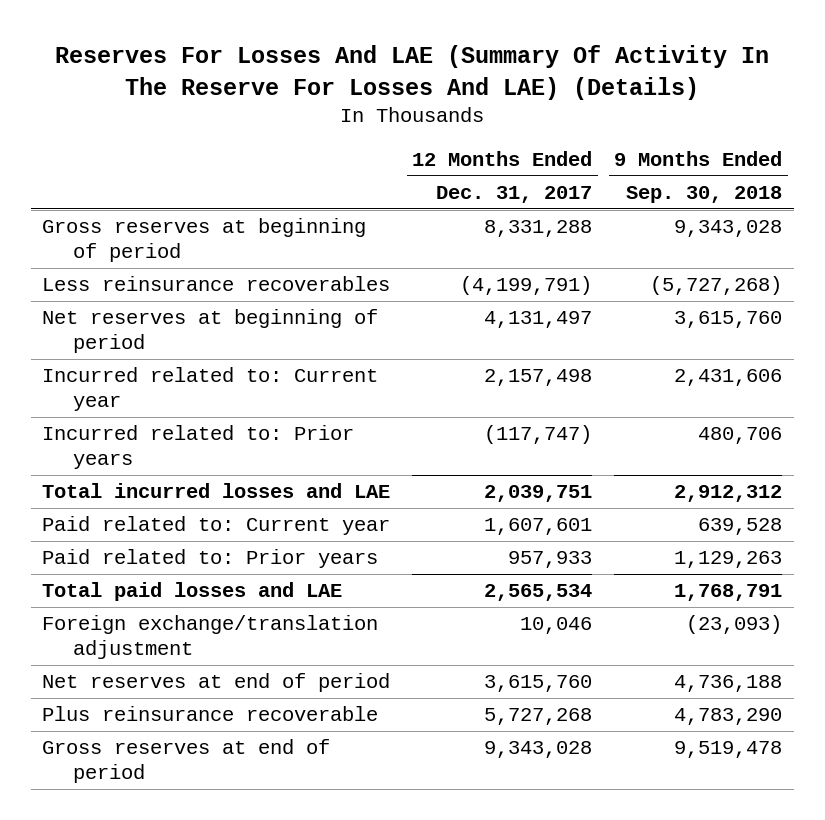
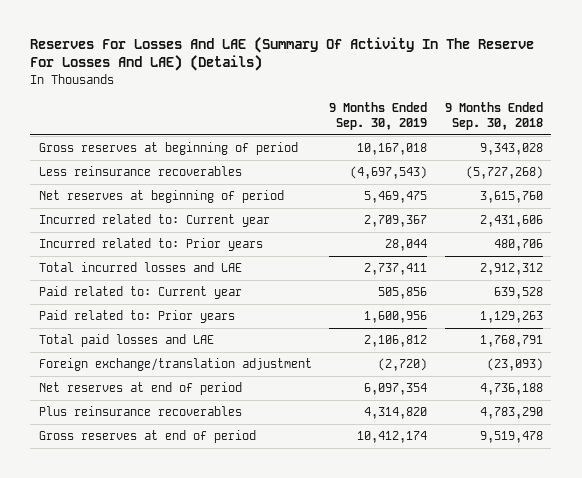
- | 12 Months Ended Dec. 31, 2017 | 9 Months Ended Sep. 30, 2018
+ | 9 Months Ended Sep. 30, 2019 | 9 Months Ended Sep. 30, 2018
- Plus reinsurance recoverable | 5,727,268 | 4,783,290
+ Plus reinsurance recoverables | 4,314,820 | 4,783,290

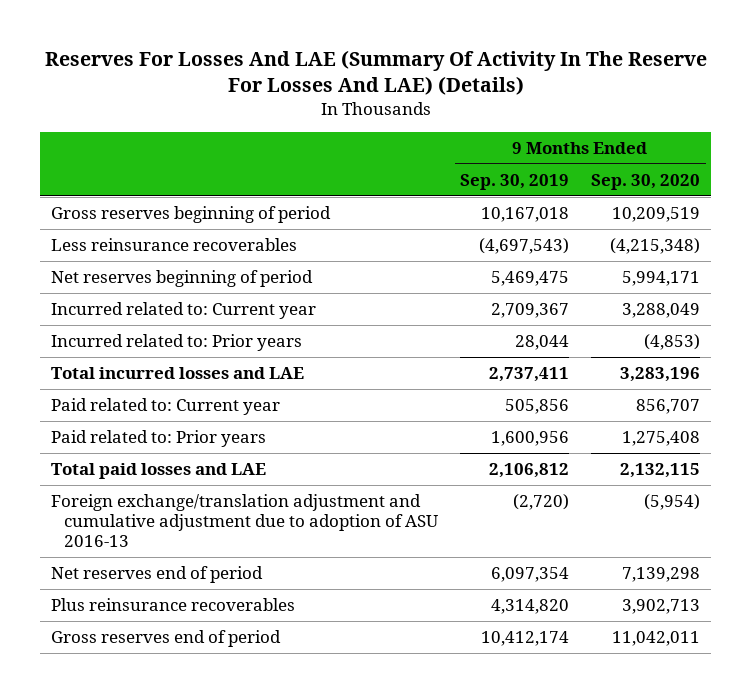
- | 9 Months Ended Sep. 30, 2019 | 9 Months Ended Sep. 30, 2018
+ | 9 Months Ended Sep. 30, 2019 | 9 Months Ended Sep. 30, 2020
- Gross reserves at beginning of period | 10,167,018 | 9,343,028
+ Gross reserves beginning of period | 10,167,018 | 10,209,519
- Net reserves at beginning of period | 5,469,475 | 3,615,760
+ Net reserves beginning of period | 5,469,475 | 5,994,171
- Foreign exchange/translation adjustment | (2,720) | (23,093)
- Net reserves at end of period | 6,097,354 | 4,736,188
+ Foreign exchange/translation adjustment and cumulative adjustment due to adoption of ASU 2016-13 | (2,720) | (5,954)
+ Net reserves end of period | 6,097,354 | 7,139,298
- Gross reserves at end of period | 10,412,174 | 9,519,478
+ Gross reserves end of period | 10,412,174 | 11,042,011

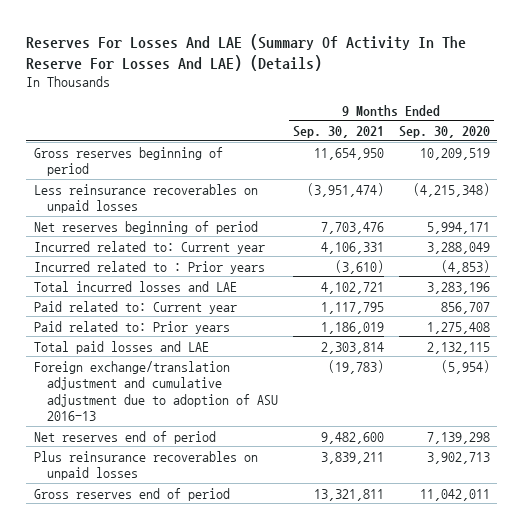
- | 9 Months Ended Sep. 30, 2019 | 9 Months Ended Sep. 30, 2020
+ | 9 Months Ended Sep. 30, 2021 | 9 Months Ended Sep. 30, 2020
- Less reinsurance recoverables | (4,697,543) | (4,215,348)
+ Less reinsurance recoverables on unpaid losses | (3,951,474) | (4,215,348)
- Incurred related to: Prior years | 28,044 | (4,853)
+ Incurred related to : Prior years | (3,610) | (4,853)
- Plus reinsurance recoverables | 4,314,820 | 3,902,713
+ Plus reinsurance recoverables on unpaid losses | 3,839,211 | 3,902,713

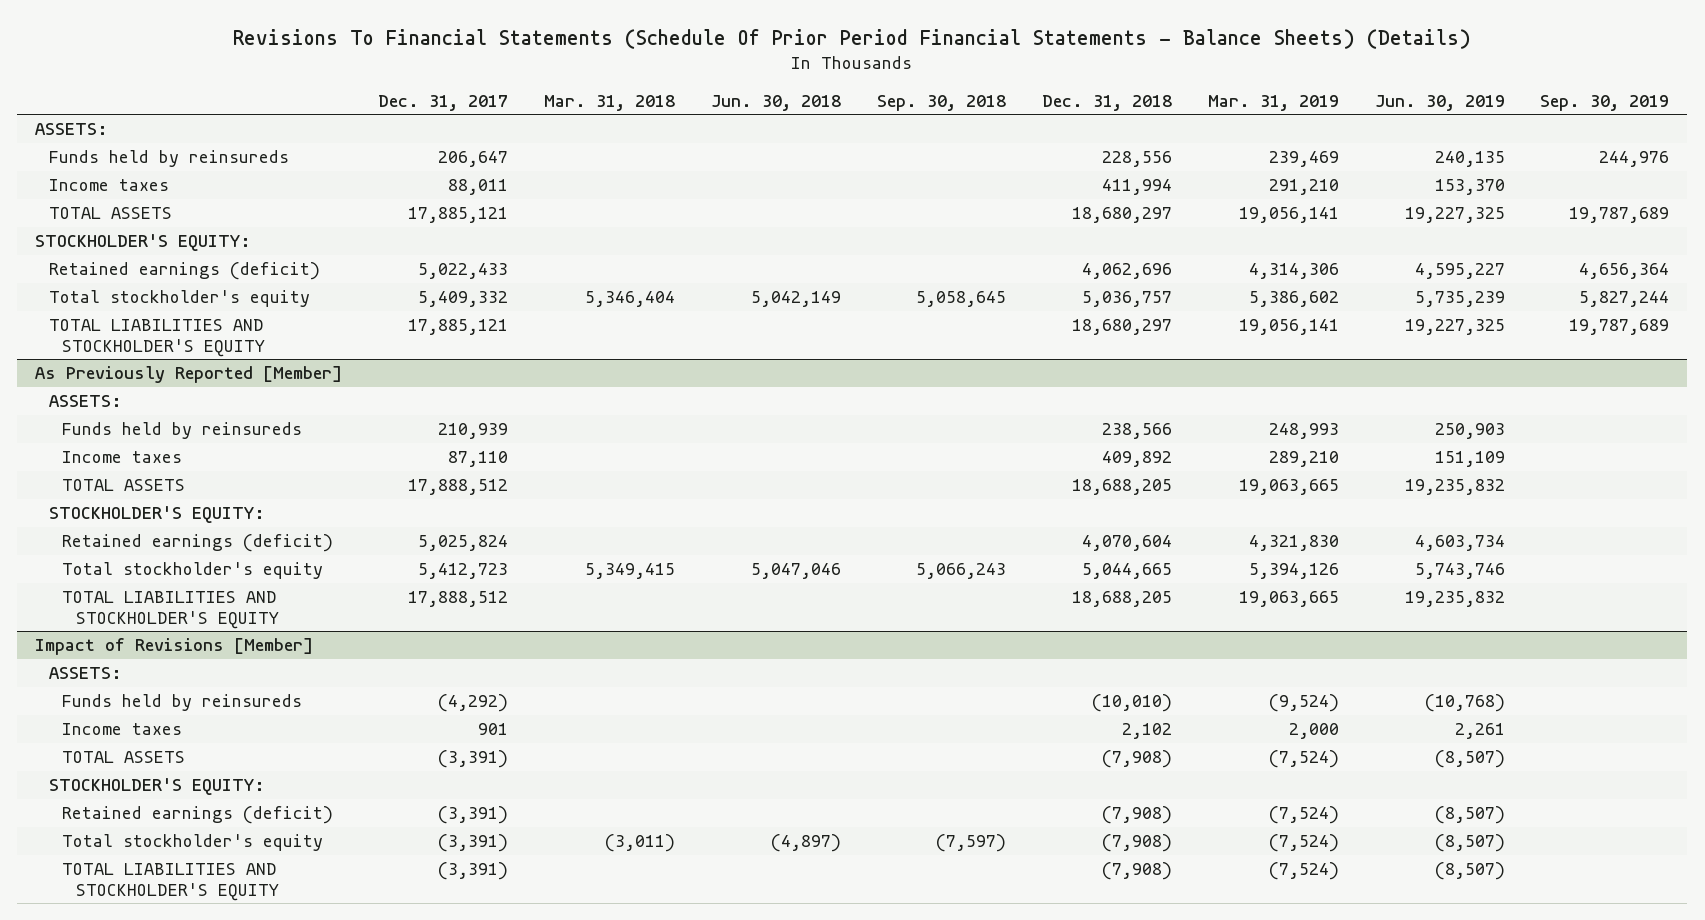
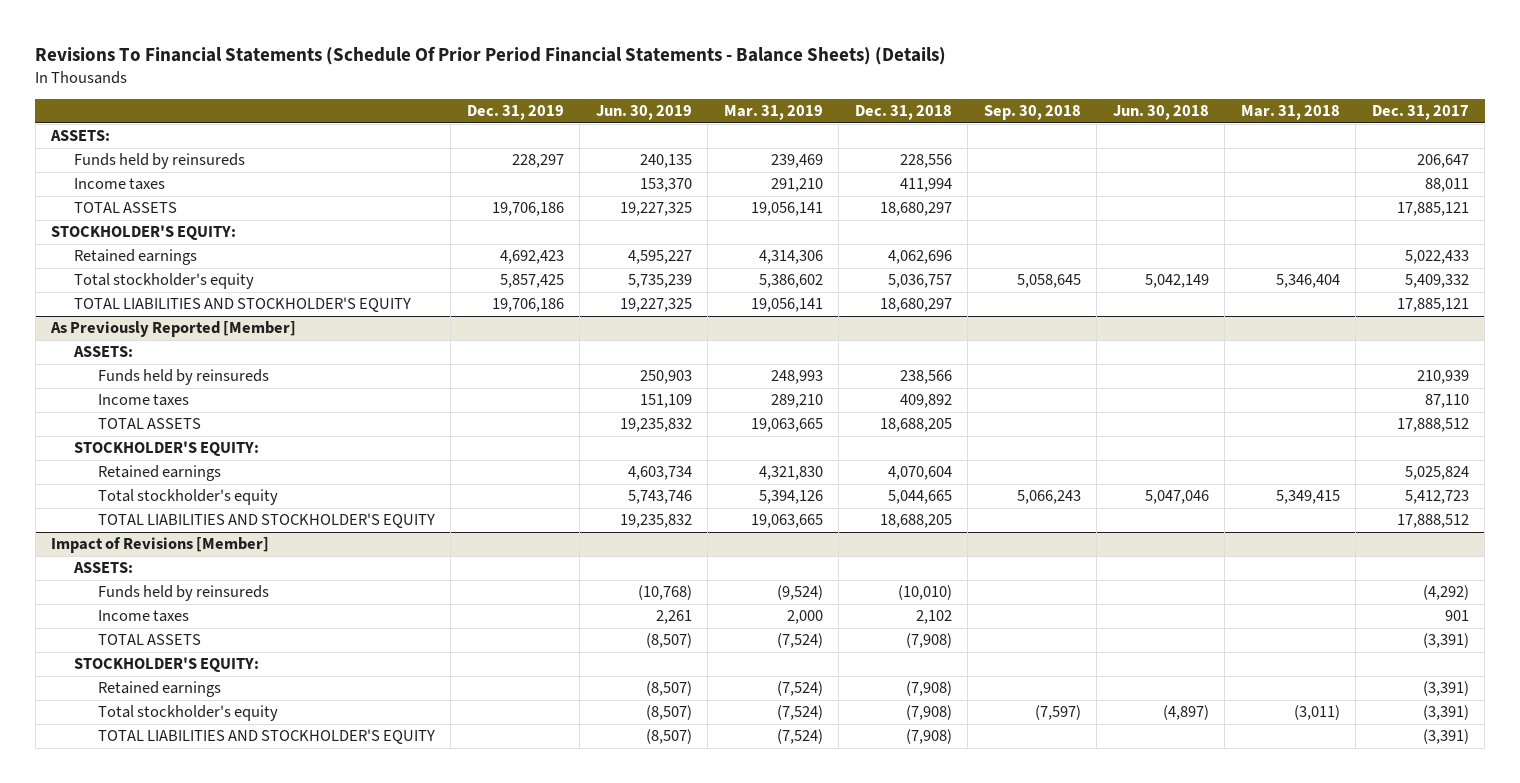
- | Dec. 31, 2017 | Mar. 31, 2018 | Jun. 30, 2018 | Sep. 30, 2018 | Dec. 31, 2018 | Mar. 31, 2019 | Jun. 30, 2019 | Sep. 30, 2019
+ | Dec. 31, 2019 | Jun. 30, 2019 | Mar. 31, 2019 | Dec. 31, 2018 | Sep. 30, 2018 | Jun. 30, 2018 | Mar. 31, 2018 | Dec. 31, 2017
- Retained earnings (deficit) | 5,022,433 | | | | 4,062,696 | 4,314,306 | 4,595,227 | 4,656,364
+ Retained earnings | 4,692,423 | 4,595,227 | 4,314,306 | 4,062,696 | | | | 5,022,433
@ As Previously Reported [Member]
- Retained earnings (deficit) | 5,025,824 | | | | 4,070,604 | 4,321,830 | 4,603,734 |
+ Retained earnings | | 4,603,734 | 4,321,830 | 4,070,604 | | | | 5,025,824
@ Impact of Revisions [Member]
- Retained earnings (deficit) | (3,391) | | | | (7,908) | (7,524) | (8,507) |
+ Retained earnings | | (8,507) | (7,524) | (7,908) | | | | (3,391)

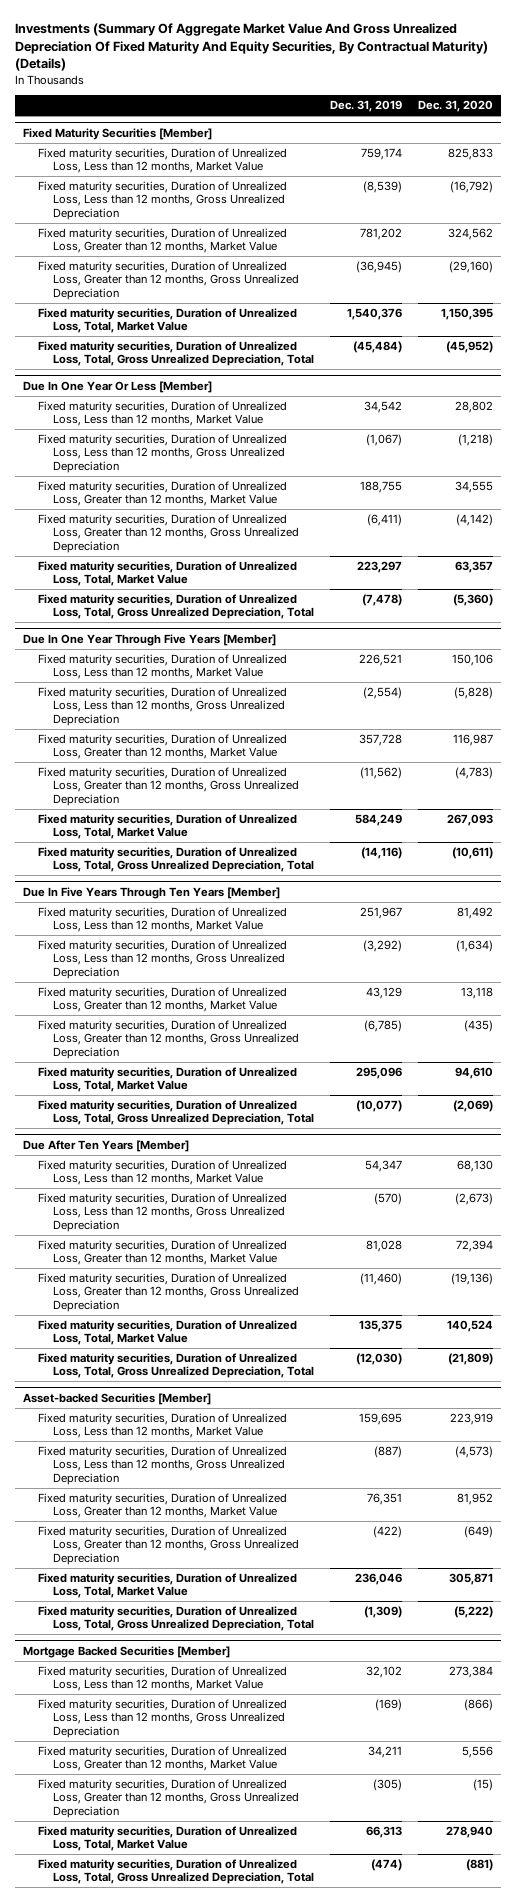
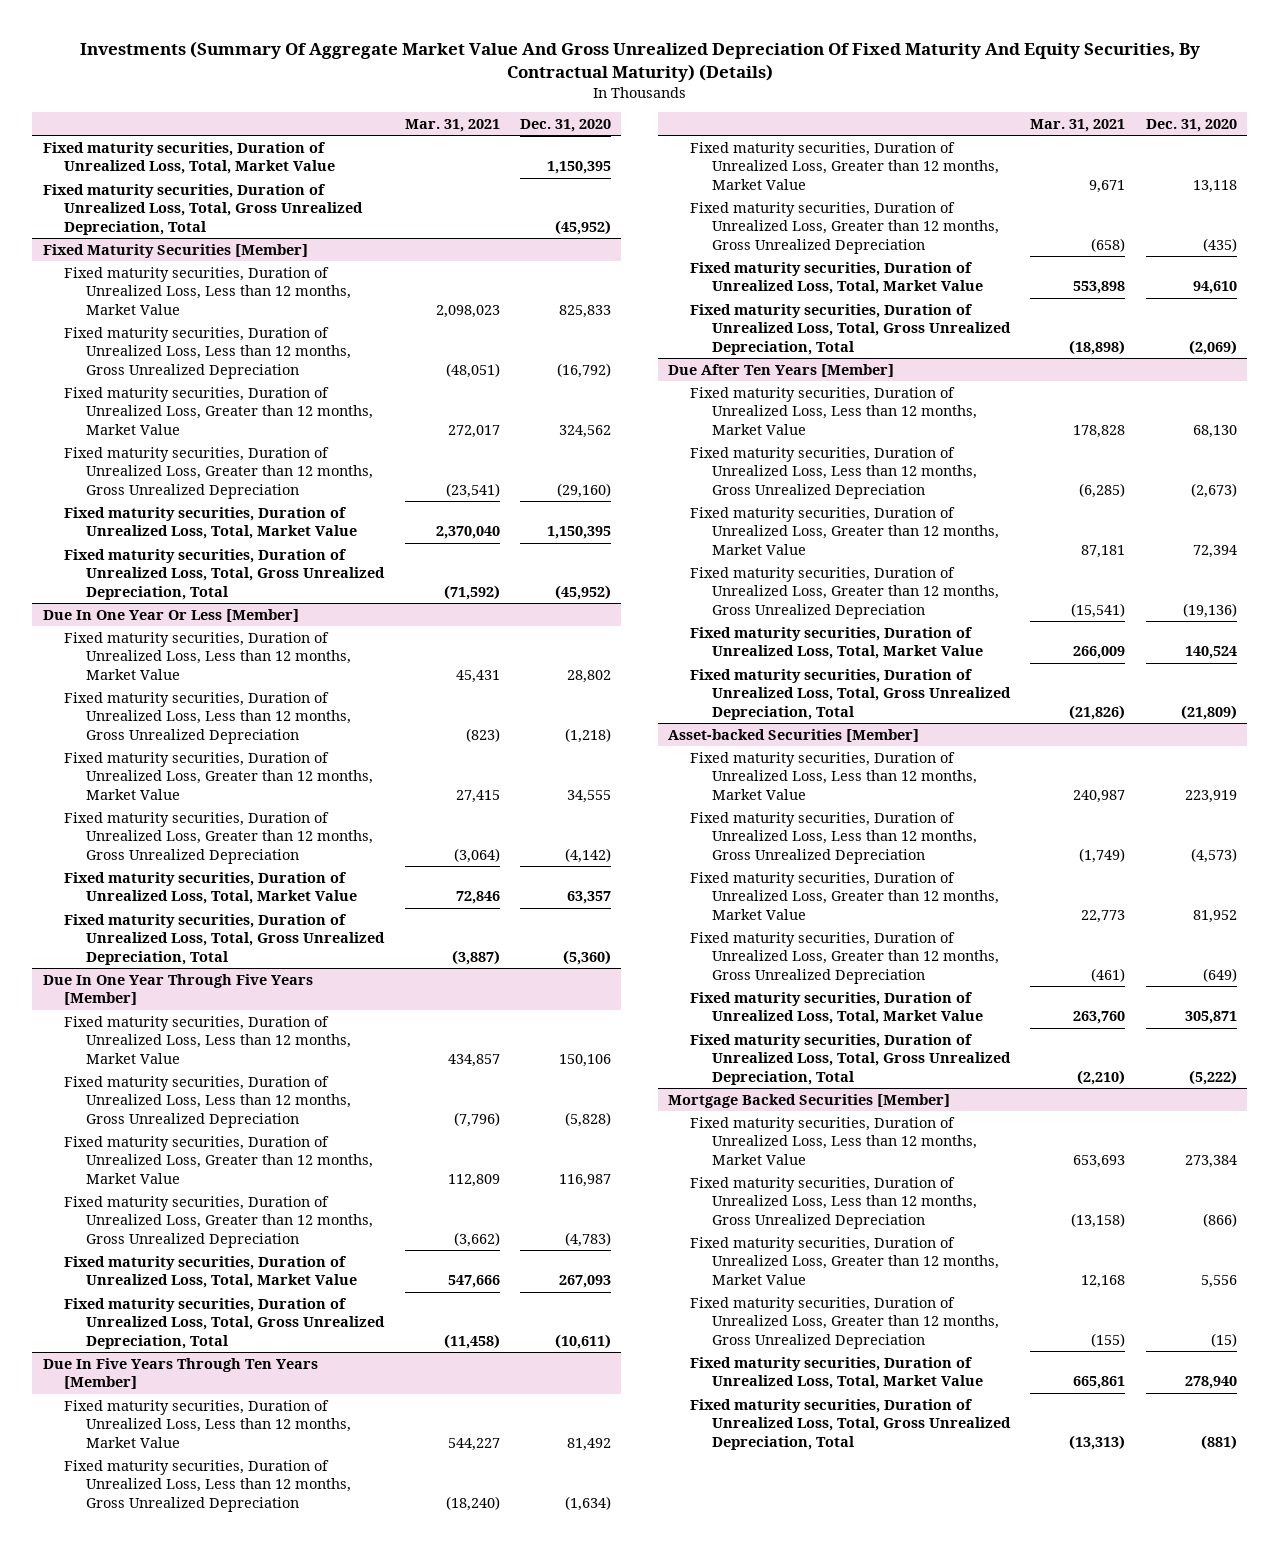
- | Dec. 31, 2019 | Dec. 31, 2020
+ | Mar. 31, 2021 | Dec. 31, 2020
+ Fixed maturity securities, Duration of Unrealized Loss, Total, Market Value | | 1,150,395
+ Fixed maturity securities, Duration of Unrealized Loss, Total, Gross Unrealized Depreciation, Total | | (45,952)

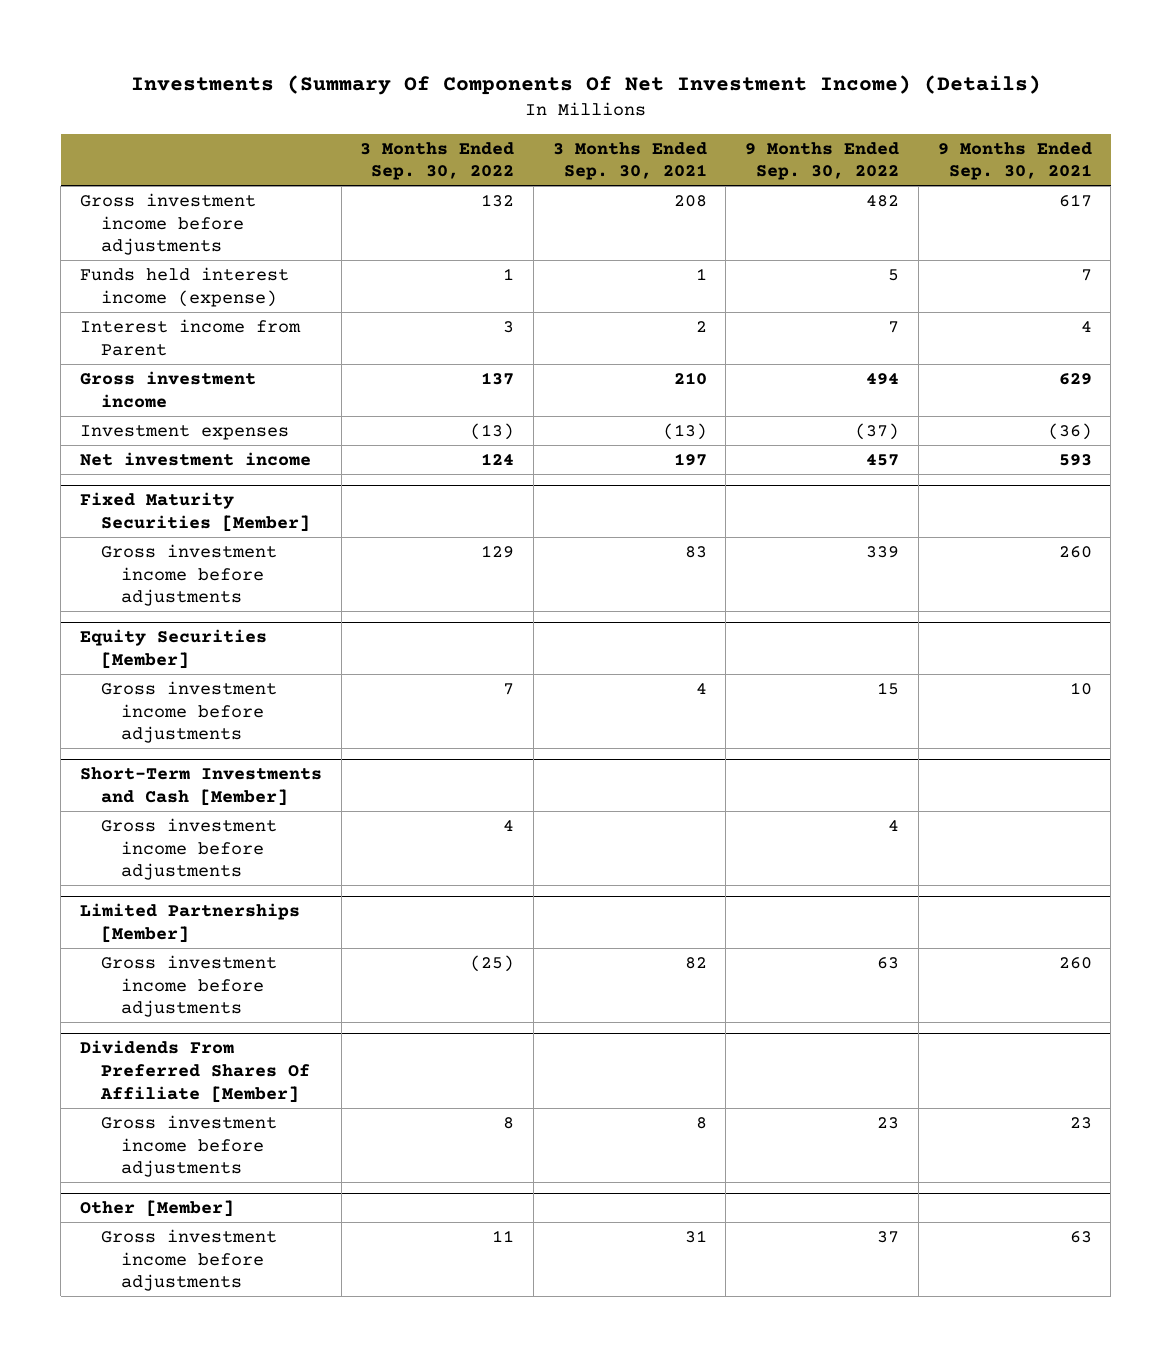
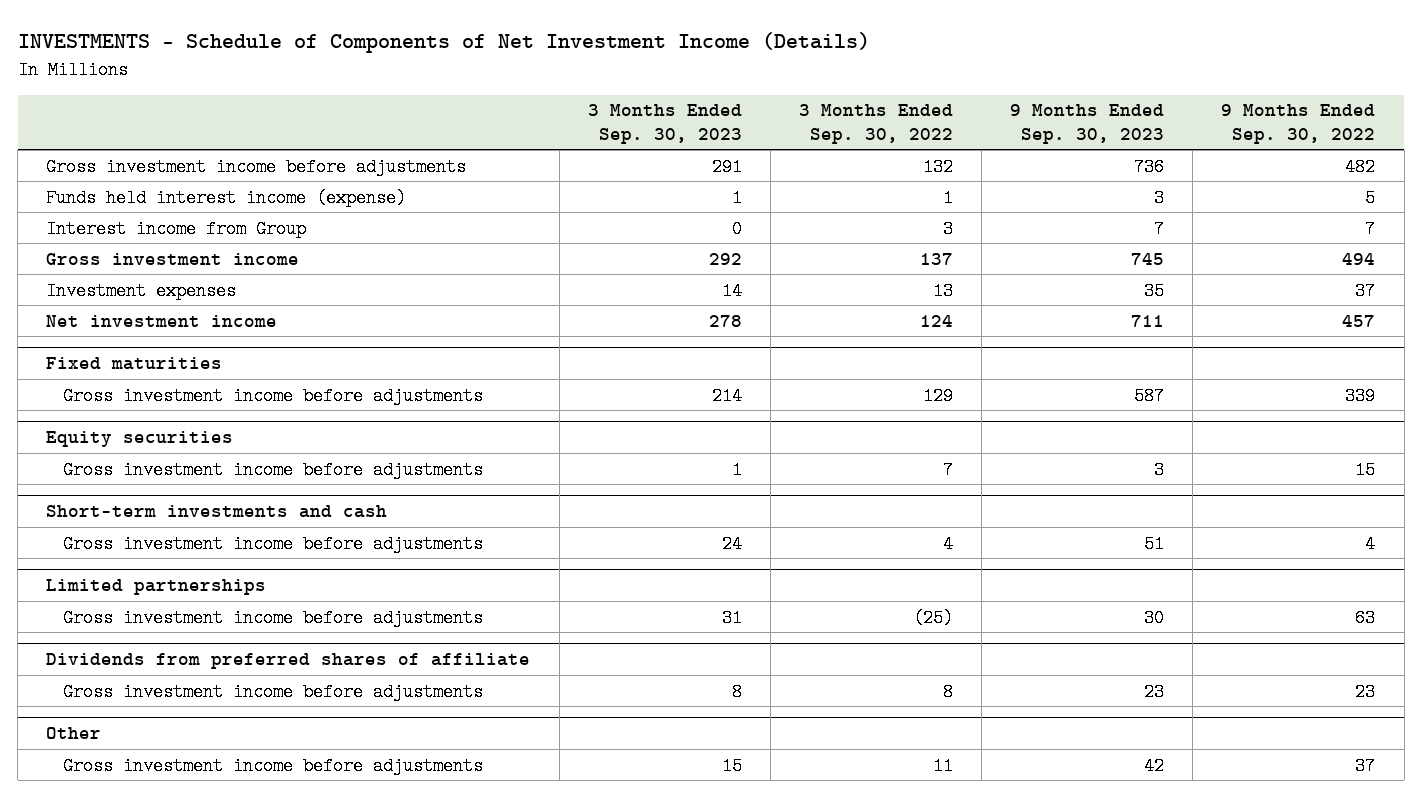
- Investments (Summary Of Components Of Net Investment Income) (Details)
+ INVESTMENTS - Schedule of Components of Net Investment Income (Details)
- | 3 Months Ended Sep. 30, 2022 | 3 Months Ended Sep. 30, 2021 | 9 Months Ended Sep. 30, 2022 | 9 Months Ended Sep. 30, 2021
+ | 3 Months Ended Sep. 30, 2023 | 3 Months Ended Sep. 30, 2022 | 9 Months Ended Sep. 30, 2023 | 9 Months Ended Sep. 30, 2022
- Interest income from Parent | 3 | 2 | 7 | 4
+ Interest income from Group | 0 | 3 | 7 | 7
- Investment expenses | (13) | (13) | (37) | (36)
+ Investment expenses | 14 | 13 | 35 | 37
- Fixed Maturity Securities [Member]
+ Fixed maturities
- Equity Securities [Member]
+ Equity securities
- Short-Term Investments and Cash [Member]
+ Short-term investments and cash
- Limited Partnerships [Member]
+ Limited partnerships
- Dividends From Preferred Shares Of Affiliate [Member]
+ Dividends from preferred shares of affiliate
- Other [Member]
+ Other

